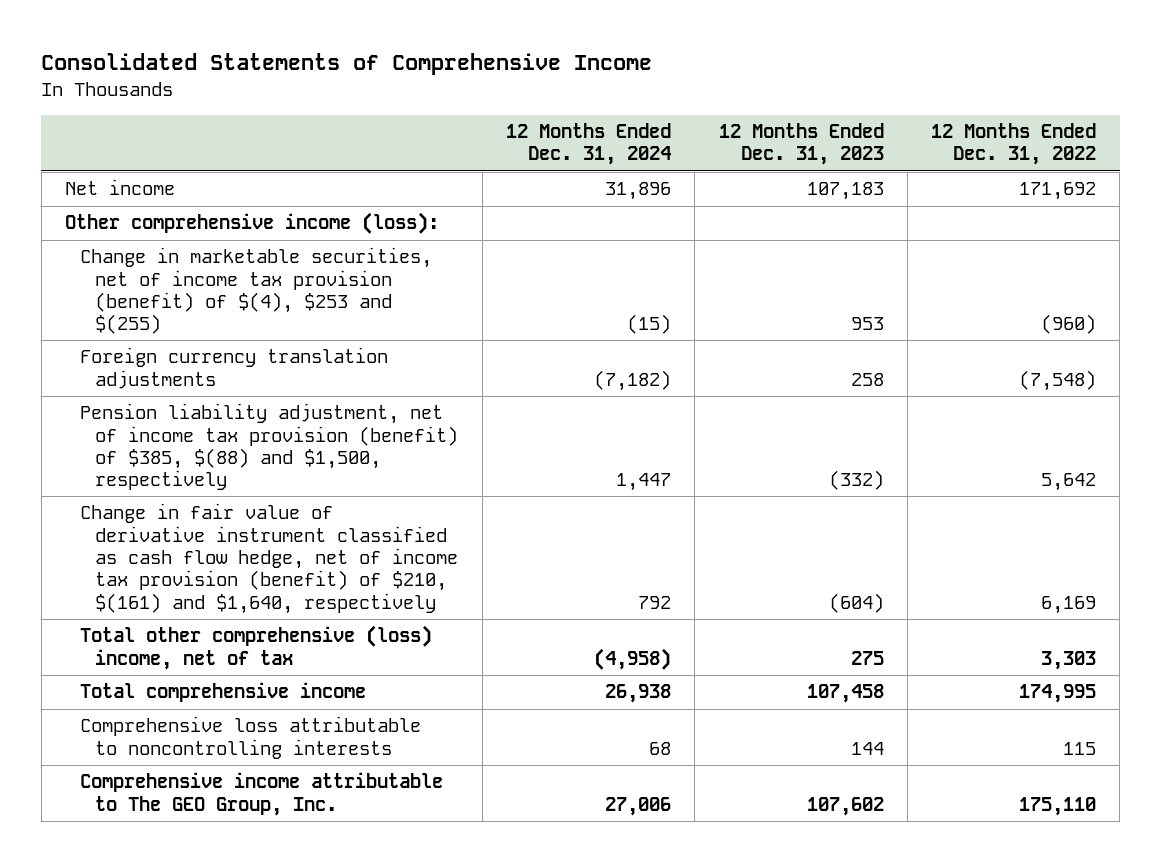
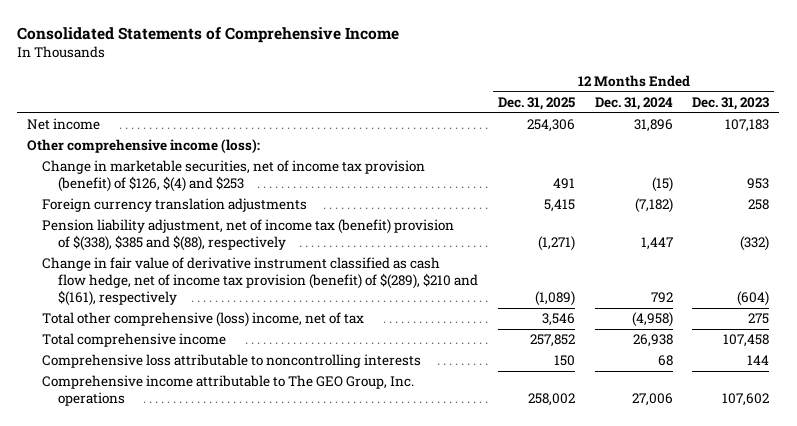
- | 12 Months Ended Dec. 31, 2024 | 12 Months Ended Dec. 31, 2023 | 12 Months Ended Dec. 31, 2022
+ | 12 Months Ended Dec. 31, 2025 | 12 Months Ended Dec. 31, 2024 | 12 Months Ended Dec. 31, 2023
- Change in marketable securities, net of income tax provision (benefit) of $(4), $253 and $(255) | (15) | 953 | (960)
+ Change in marketable securities, net of income tax provision (benefit) of $126, $(4) and $253 | 491 | (15) | 953
- Pension liability adjustment, net of income tax provision (benefit) of $385, $(88) and $1,500, respectively | 1,447 | (332) | 5,642
- Change in fair value of derivative instrument classified as cash flow hedge, net of income tax provision (benefit) of $210, $(161) and $1,640, respectively | 792 | (604) | 6,169
+ Pension liability adjustment, net of income tax (benefit) provision of $(338), $385 and $(88), respectively | (1,271) | 1,447 | (332)
+ Change in fair value of derivative instrument classified as cash flow hedge, net of income tax provision (benefit) of $(289), $210 and $(161), respectively | (1,089) | 792 | (604)
- Comprehensive income attributable to The GEO Group, Inc. | 27,006 | 107,602 | 175,110
+ Comprehensive income attributable to The GEO Group, Inc. operations | 258,002 | 27,006 | 107,602

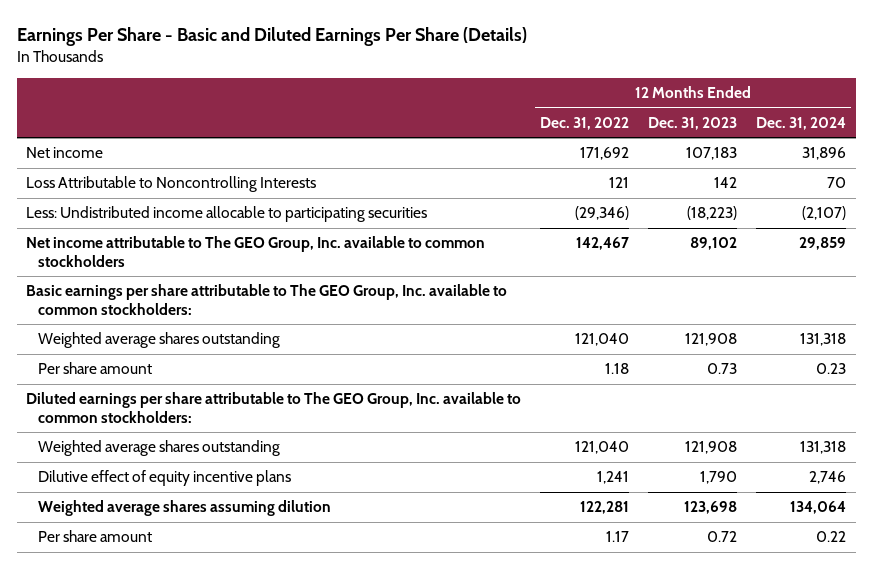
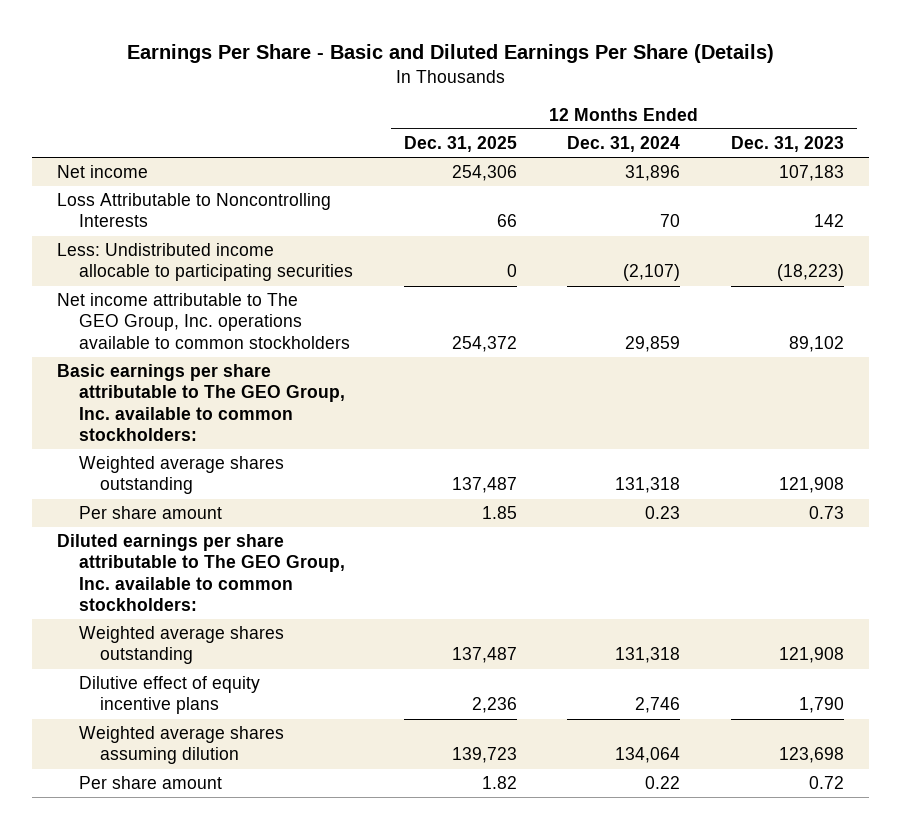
- | 12 Months Ended Dec. 31, 2022 | 12 Months Ended Dec. 31, 2023 | 12 Months Ended Dec. 31, 2024
+ | 12 Months Ended Dec. 31, 2025 | 12 Months Ended Dec. 31, 2024 | 12 Months Ended Dec. 31, 2023
- Net income attributable to The GEO Group, Inc. available to common stockholders | 142,467 | 89,102 | 29,859
+ Net income attributable to The GEO Group, Inc. operations available to common stockholders | 254,372 | 29,859 | 89,102

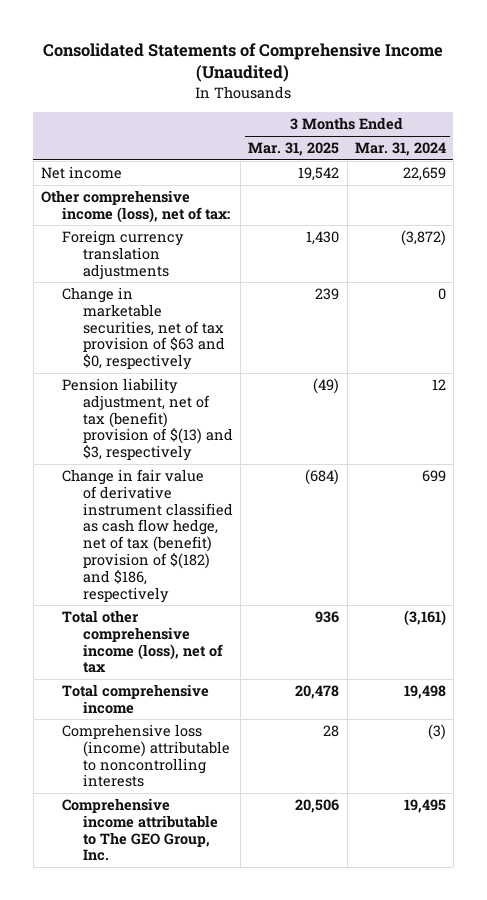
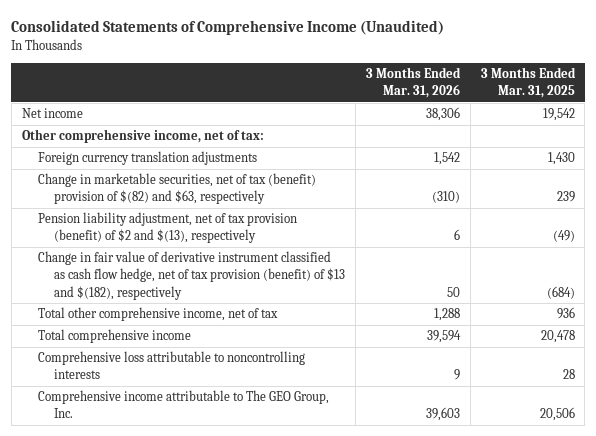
- | 3 Months Ended Mar. 31, 2025 | 3 Months Ended Mar. 31, 2024
+ | 3 Months Ended Mar. 31, 2026 | 3 Months Ended Mar. 31, 2025
- Other comprehensive income (loss), net of tax:
+ Other comprehensive income, net of tax:
- Change in marketable securities, net of tax provision of $63 and $0, respectively | 239 | 0
- Pension liability adjustment, net of tax (benefit) provision of $(13) and $3, respectively | (49) | 12
- Change in fair value of derivative instrument classified as cash flow hedge, net of tax (benefit) provision of $(182) and $186, respectively | (684) | 699
- Total other comprehensive income (loss), net of tax | 936 | (3,161)
+ Change in marketable securities, net of tax (benefit) provision of $(82) and $63, respectively | (310) | 239
+ Pension liability adjustment, net of tax provision (benefit) of $2 and $(13), respectively | 6 | (49)
+ Change in fair value of derivative instrument classified as cash flow hedge, net of tax provision (benefit) of $13 and $(182), respectively | 50 | (684)
+ Total other comprehensive income, net of tax | 1,288 | 936
- Comprehensive loss (income) attributable to noncontrolling interests | 28 | (3)
+ Comprehensive loss attributable to noncontrolling interests | 9 | 28

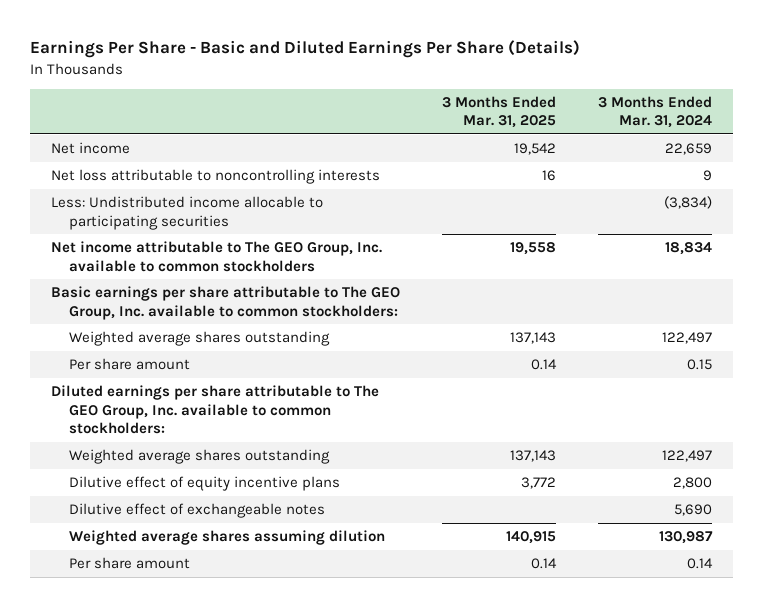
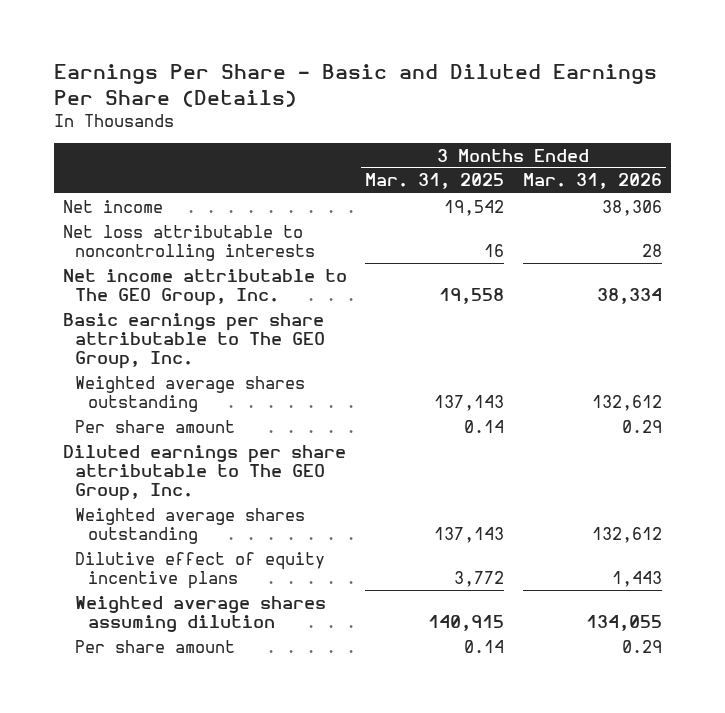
- | 3 Months Ended Mar. 31, 2025 | 3 Months Ended Mar. 31, 2024
+ | 3 Months Ended Mar. 31, 2025 | 3 Months Ended Mar. 31, 2026
- Less: Undistributed income allocable to participating securities | | (3,834)
- Net income attributable to The GEO Group, Inc. available to common stockholders | 19,558 | 18,834
- Basic earnings per share attributable to The GEO Group, Inc. available to common stockholders:
+ Net income attributable to The GEO Group, Inc. | 19,558 | 38,334
+ Basic earnings per share attributable to The GEO Group, Inc.
- Diluted earnings per share attributable to The GEO Group, Inc. available to common stockholders:
+ Diluted earnings per share attributable to The GEO Group, Inc.
- Dilutive effect of exchangeable notes | | 5,690

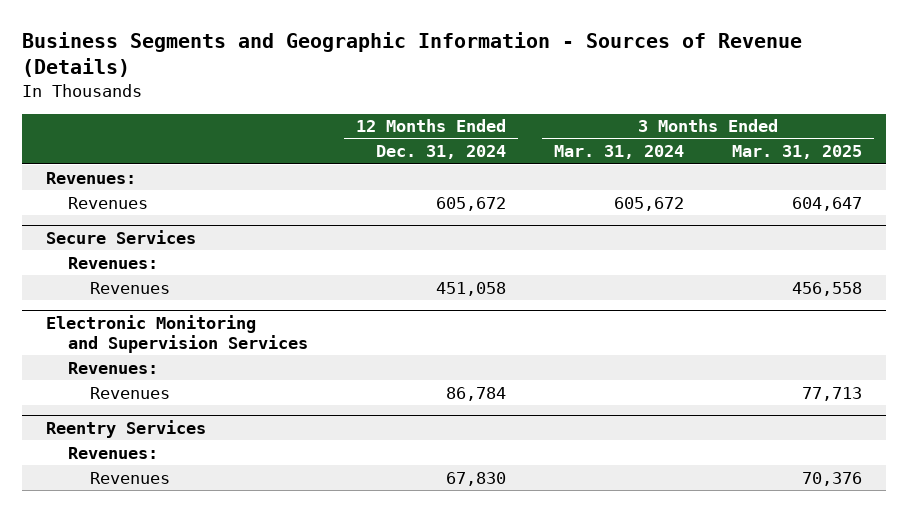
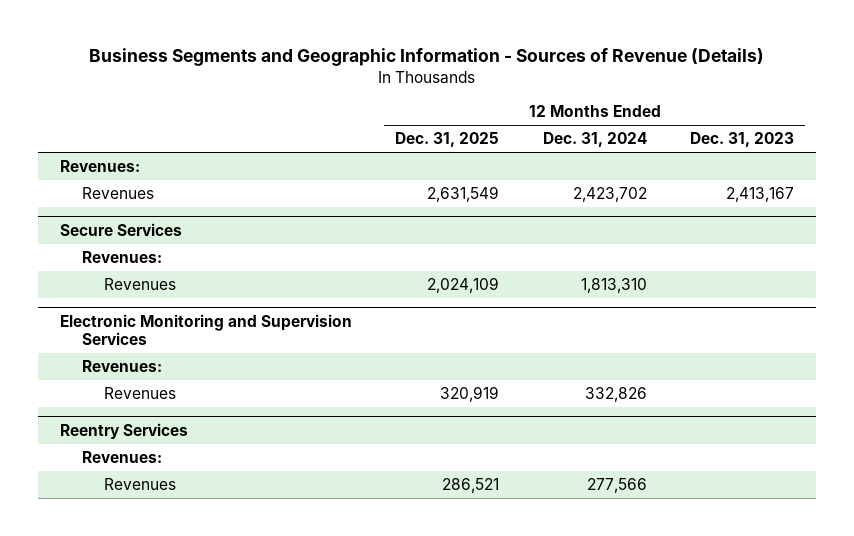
- | 12 Months Ended Dec. 31, 2024 | 3 Months Ended Mar. 31, 2024 | 3 Months Ended Mar. 31, 2025
+ | 12 Months Ended Dec. 31, 2025 | 12 Months Ended Dec. 31, 2024 | 12 Months Ended Dec. 31, 2023
- Revenues | 605,672 | 605,672 | 604,647
+ Revenues | 2,631,549 | 2,423,702 | 2,413,167
@ Secure Services
- Revenues | 451,058 | | 456,558
+ Revenues | 2,024,109 | 1,813,310 |
@ Electronic Monitoring and Supervision Services
- Revenues | 86,784 | | 77,713
+ Revenues | 320,919 | 332,826 |
@ Reentry Services
- Revenues | 67,830 | | 70,376
+ Revenues | 286,521 | 277,566 |

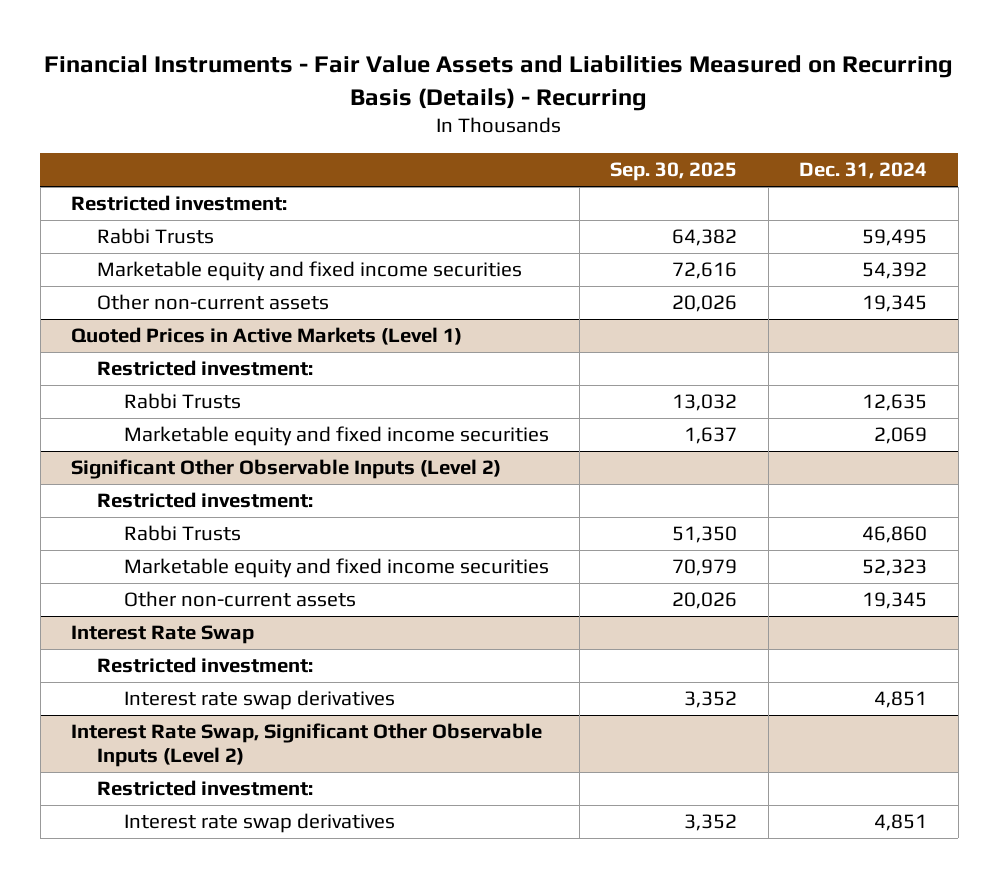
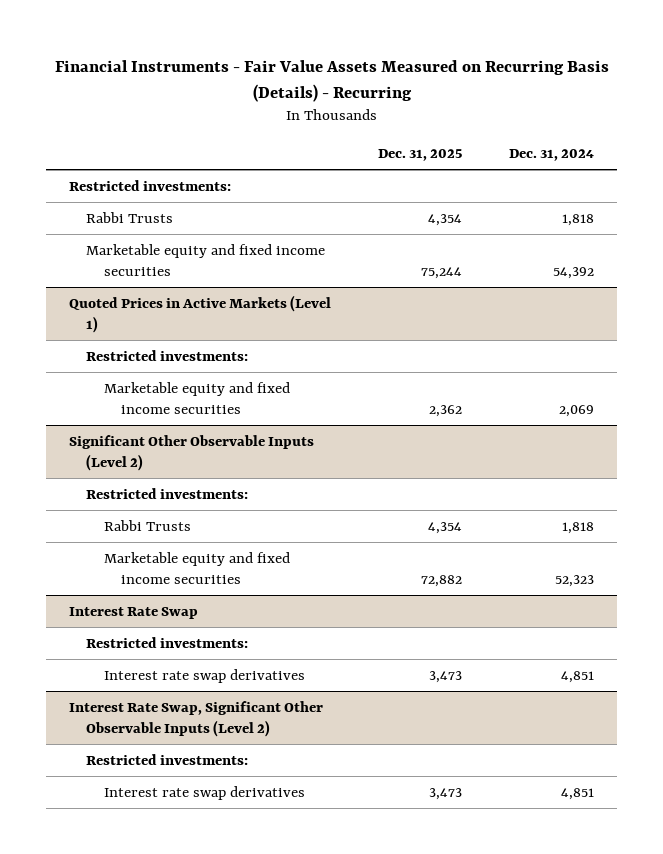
- Financial Instruments - Fair Value Assets and Liabilities Measured on Recurring Basis (Details) - Recurring
+ Financial Instruments - Fair Value Assets Measured on Recurring Basis (Details) - Recurring
- | Sep. 30, 2025 | Dec. 31, 2024
+ | Dec. 31, 2025 | Dec. 31, 2024
- Restricted investment:
- Rabbi Trusts | 64,382 | 59,495
+ Restricted investments:
+ Rabbi Trusts | 4,354 | 1,818
- Other non-current assets | 20,026 | 19,345
@ Quoted Prices in Active Markets (Level 1)
- Restricted investment:
- Rabbi Trusts | 13,032 | 12,635
+ Restricted investments:
@ Significant Other Observable Inputs (Level 2)
- Restricted investment:
- Rabbi Trusts | 51,350 | 46,860
+ Restricted investments:
+ Rabbi Trusts | 4,354 | 1,818
- Other non-current assets | 20,026 | 19,345
@ Interest Rate Swap
- Restricted investment:
+ Restricted investments:
@ Interest Rate Swap, Significant Other Observable Inputs (Level 2)
- Restricted investment:
+ Restricted investments:

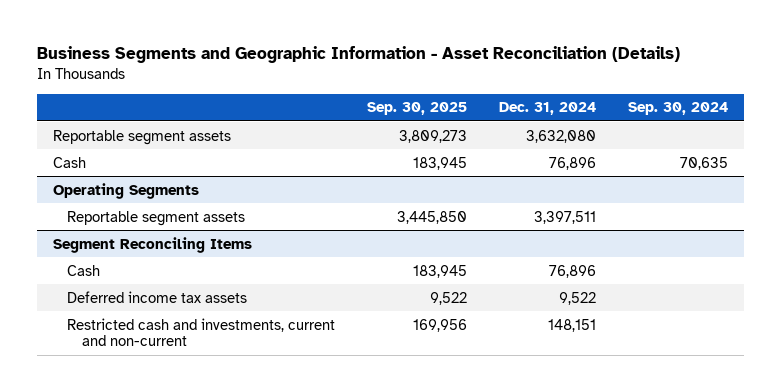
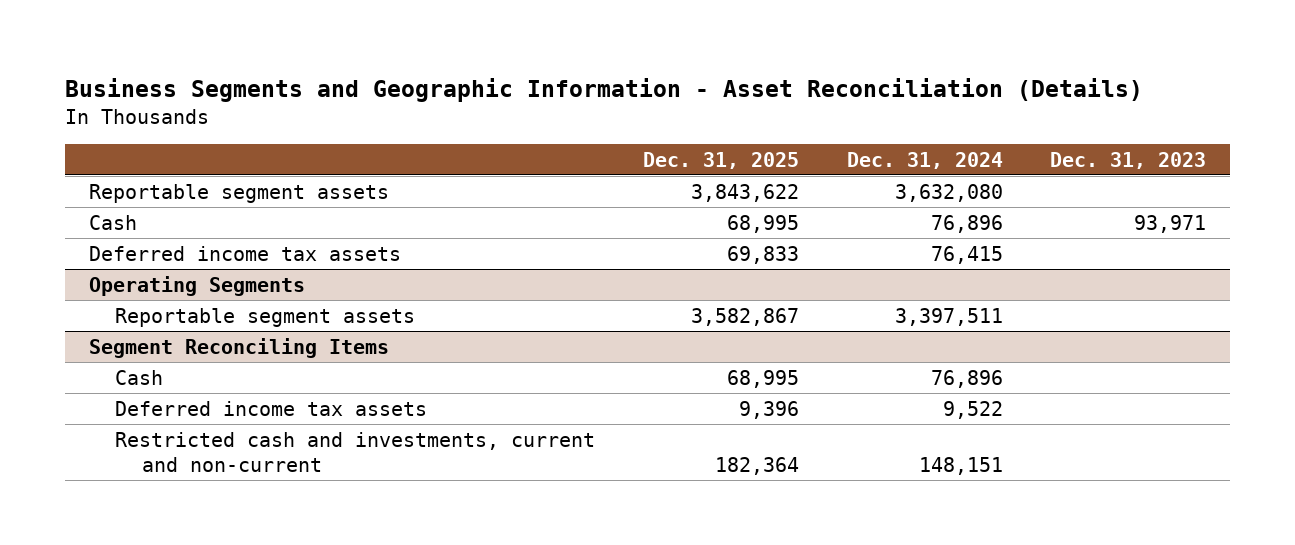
- | Sep. 30, 2025 | Dec. 31, 2024 | Sep. 30, 2024
+ | Dec. 31, 2025 | Dec. 31, 2024 | Dec. 31, 2023
+ Deferred income tax assets | 69,833 | 76,415 |

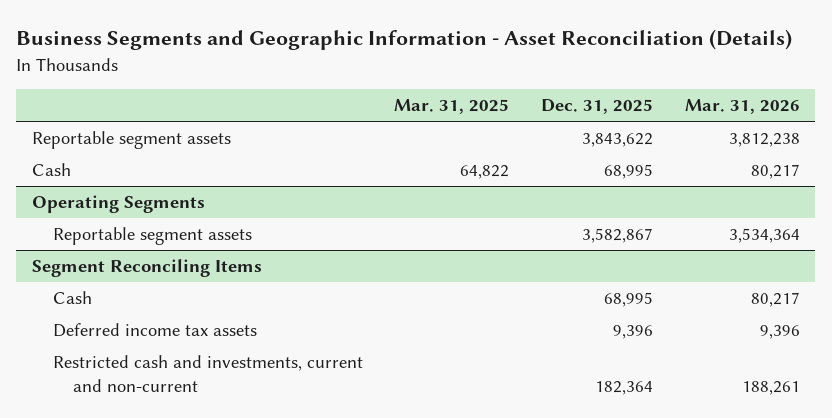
- | Dec. 31, 2025 | Dec. 31, 2024 | Dec. 31, 2023
+ | Mar. 31, 2025 | Dec. 31, 2025 | Mar. 31, 2026
- Deferred income tax assets | 69,833 | 76,415 |

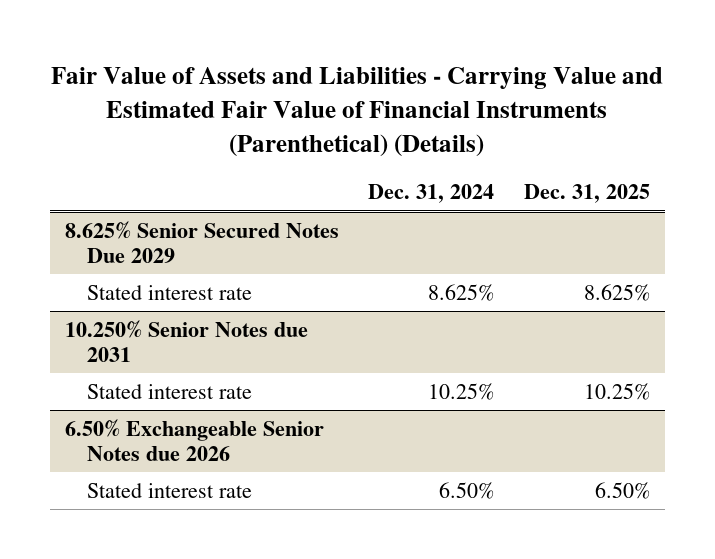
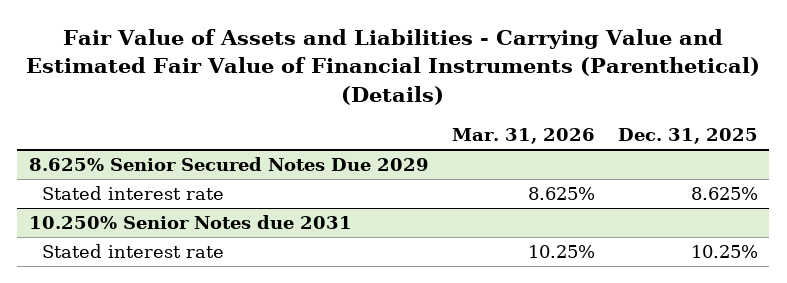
- | Dec. 31, 2024 | Dec. 31, 2025
+ | Mar. 31, 2026 | Dec. 31, 2025
- 6.50% Exchangeable Senior Notes due 2026
- Stated interest rate | 6.50% | 6.50%

